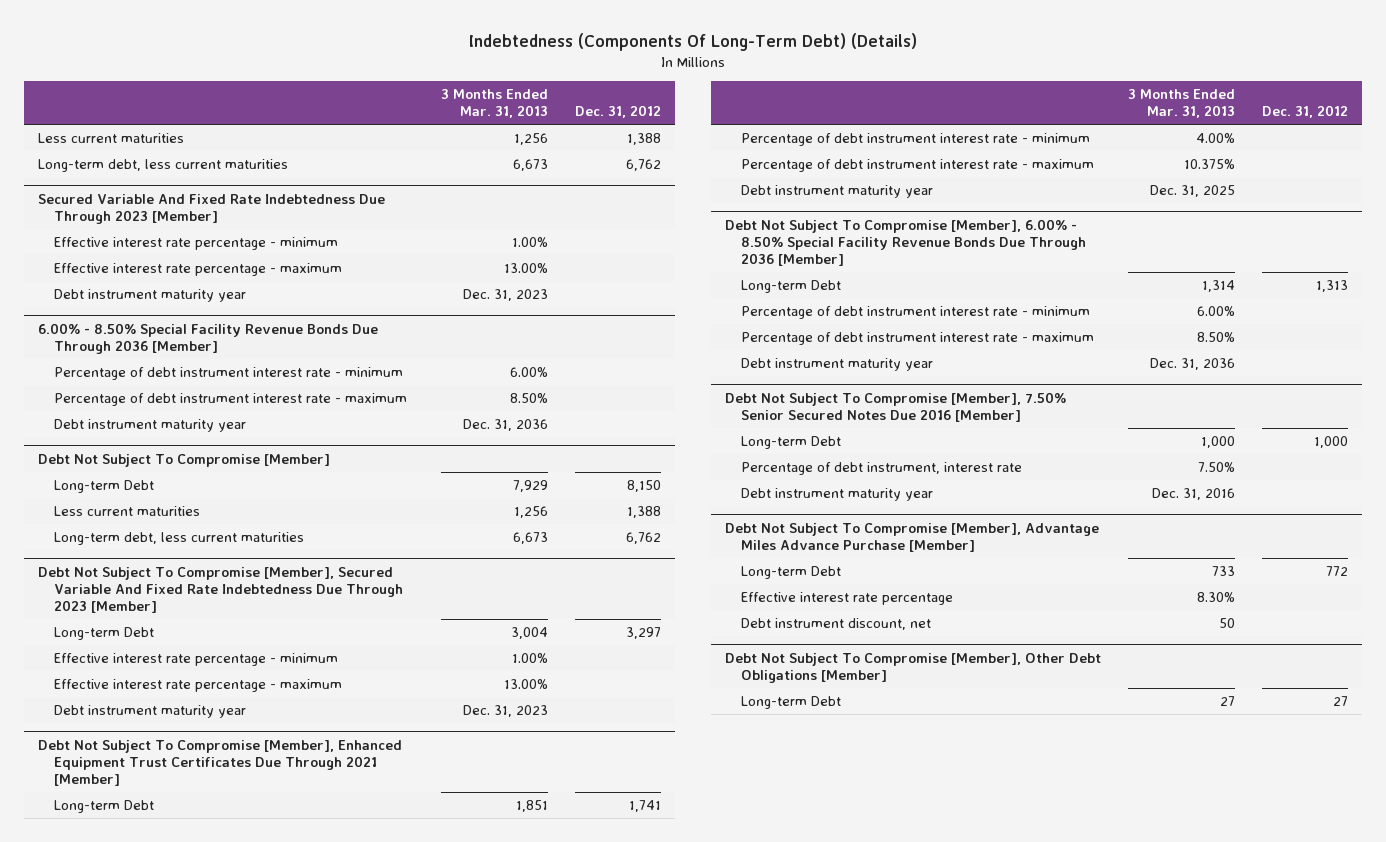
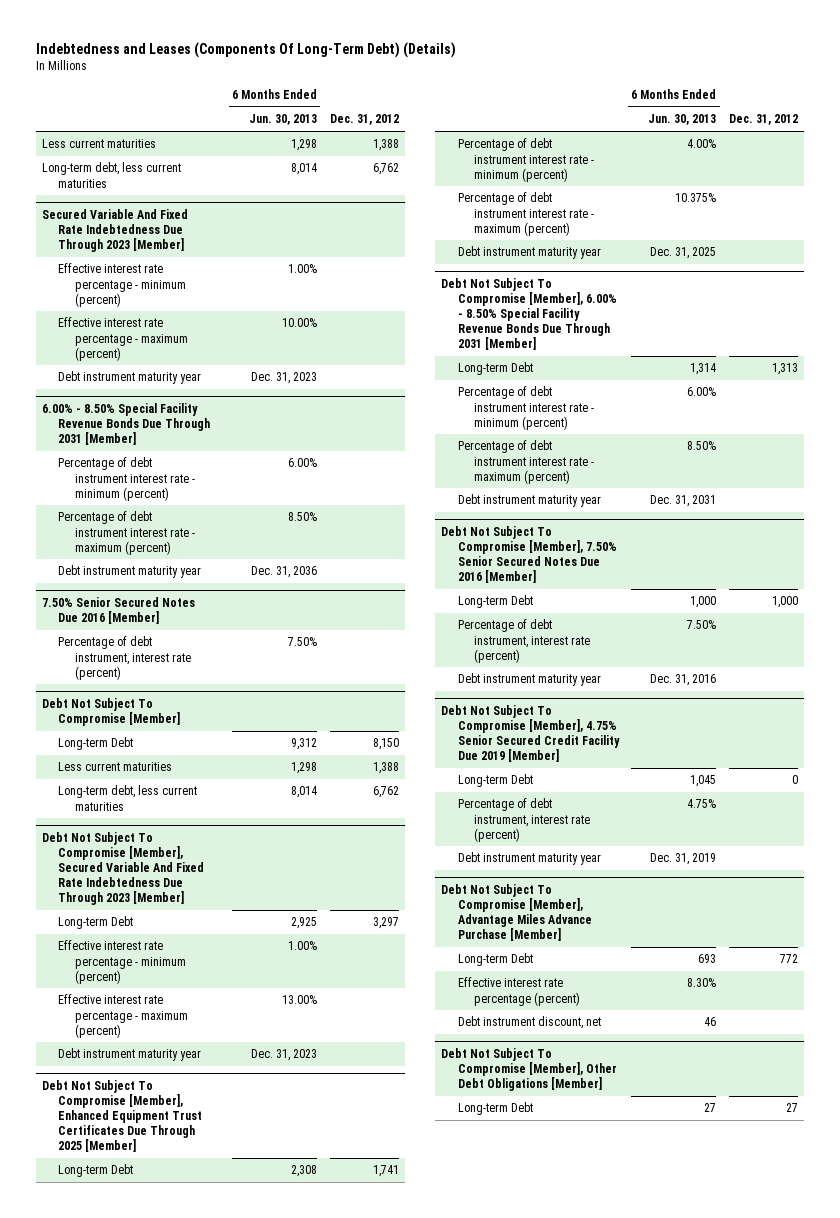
- Indebtedness (Components Of Long-Term Debt) (Details)
+ Indebtedness and Leases (Components Of Long-Term Debt) (Details)
- | 3 Months Ended Mar. 31, 2013 | Dec. 31, 2012
+ | 6 Months Ended Jun. 30, 2013 | Dec. 31, 2012
@ Secured Variable And Fixed Rate Indebtedness Due Through 2023 [Member]
- Effective interest rate percentage - minimum | 1.00% |
- Effective interest rate percentage - maximum | 13.00% |
+ Effective interest rate percentage - minimum (percent) | 1.00% |
+ Effective interest rate percentage - maximum (percent) | 10.00% |
- 6.00% - 8.50% Special Facility Revenue Bonds Due Through 2036 [Member]
- Percentage of debt instrument interest rate - minimum | 6.00% |
- Percentage of debt instrument interest rate - maximum | 8.50% |
+ 6.00% - 8.50% Special Facility Revenue Bonds Due Through 2031 [Member]
+ Percentage of debt instrument interest rate - minimum (percent) | 6.00% |
+ Percentage of debt instrument interest rate - maximum (percent) | 8.50% |
+ 7.50% Senior Secured Notes Due 2016 [Member]
+ Percentage of debt instrument, interest rate (percent) | 7.50% |
@ Debt Not Subject To Compromise [Member], Secured Variable And Fixed Rate Indebtedness Due Through 2023 [Member]
- Effective interest rate percentage - minimum | 1.00% |
- Effective interest rate percentage - maximum | 13.00% |
+ Effective interest rate percentage - minimum (percent) | 1.00% |
+ Effective interest rate percentage - maximum (percent) | 13.00% |
- Debt Not Subject To Compromise [Member], Enhanced Equipment Trust Certificates Due Through 2021 [Member]
+ Debt Not Subject To Compromise [Member], Enhanced Equipment Trust Certificates Due Through 2025 [Member]
- Percentage of debt instrument interest rate - minimum | 4.00% |
- Percentage of debt instrument interest rate - maximum | 10.375% |
+ Percentage of debt instrument interest rate - minimum (percent) | 4.00% |
+ Percentage of debt instrument interest rate - maximum (percent) | 10.375% |
- Debt Not Subject To Compromise [Member], 6.00% - 8.50% Special Facility Revenue Bonds Due Through 2036 [Member]
+ Debt Not Subject To Compromise [Member], 6.00% - 8.50% Special Facility Revenue Bonds Due Through 2031 [Member]
- Percentage of debt instrument interest rate - minimum | 6.00% |
- Percentage of debt instrument interest rate - maximum | 8.50% |
+ Percentage of debt instrument interest rate - minimum (percent) | 6.00% |
+ Percentage of debt instrument interest rate - maximum (percent) | 8.50% |
@ Debt Not Subject To Compromise [Member], 7.50% Senior Secured Notes Due 2016 [Member]
- Percentage of debt instrument, interest rate | 7.50% |
+ Percentage of debt instrument, interest rate (percent) | 7.50% |
+ Debt Not Subject To Compromise [Member], 4.75% Senior Secured Credit Facility Due 2019 [Member]
+ Long-term Debt | 1,045 | 0
+ Percentage of debt instrument, interest rate (percent) | 4.75% |
+ Debt instrument maturity year | Dec. 31, 2019 |
@ Debt Not Subject To Compromise [Member], Advantage Miles Advance Purchase [Member]
- Effective interest rate percentage | 8.30% |
+ Effective interest rate percentage (percent) | 8.30% |

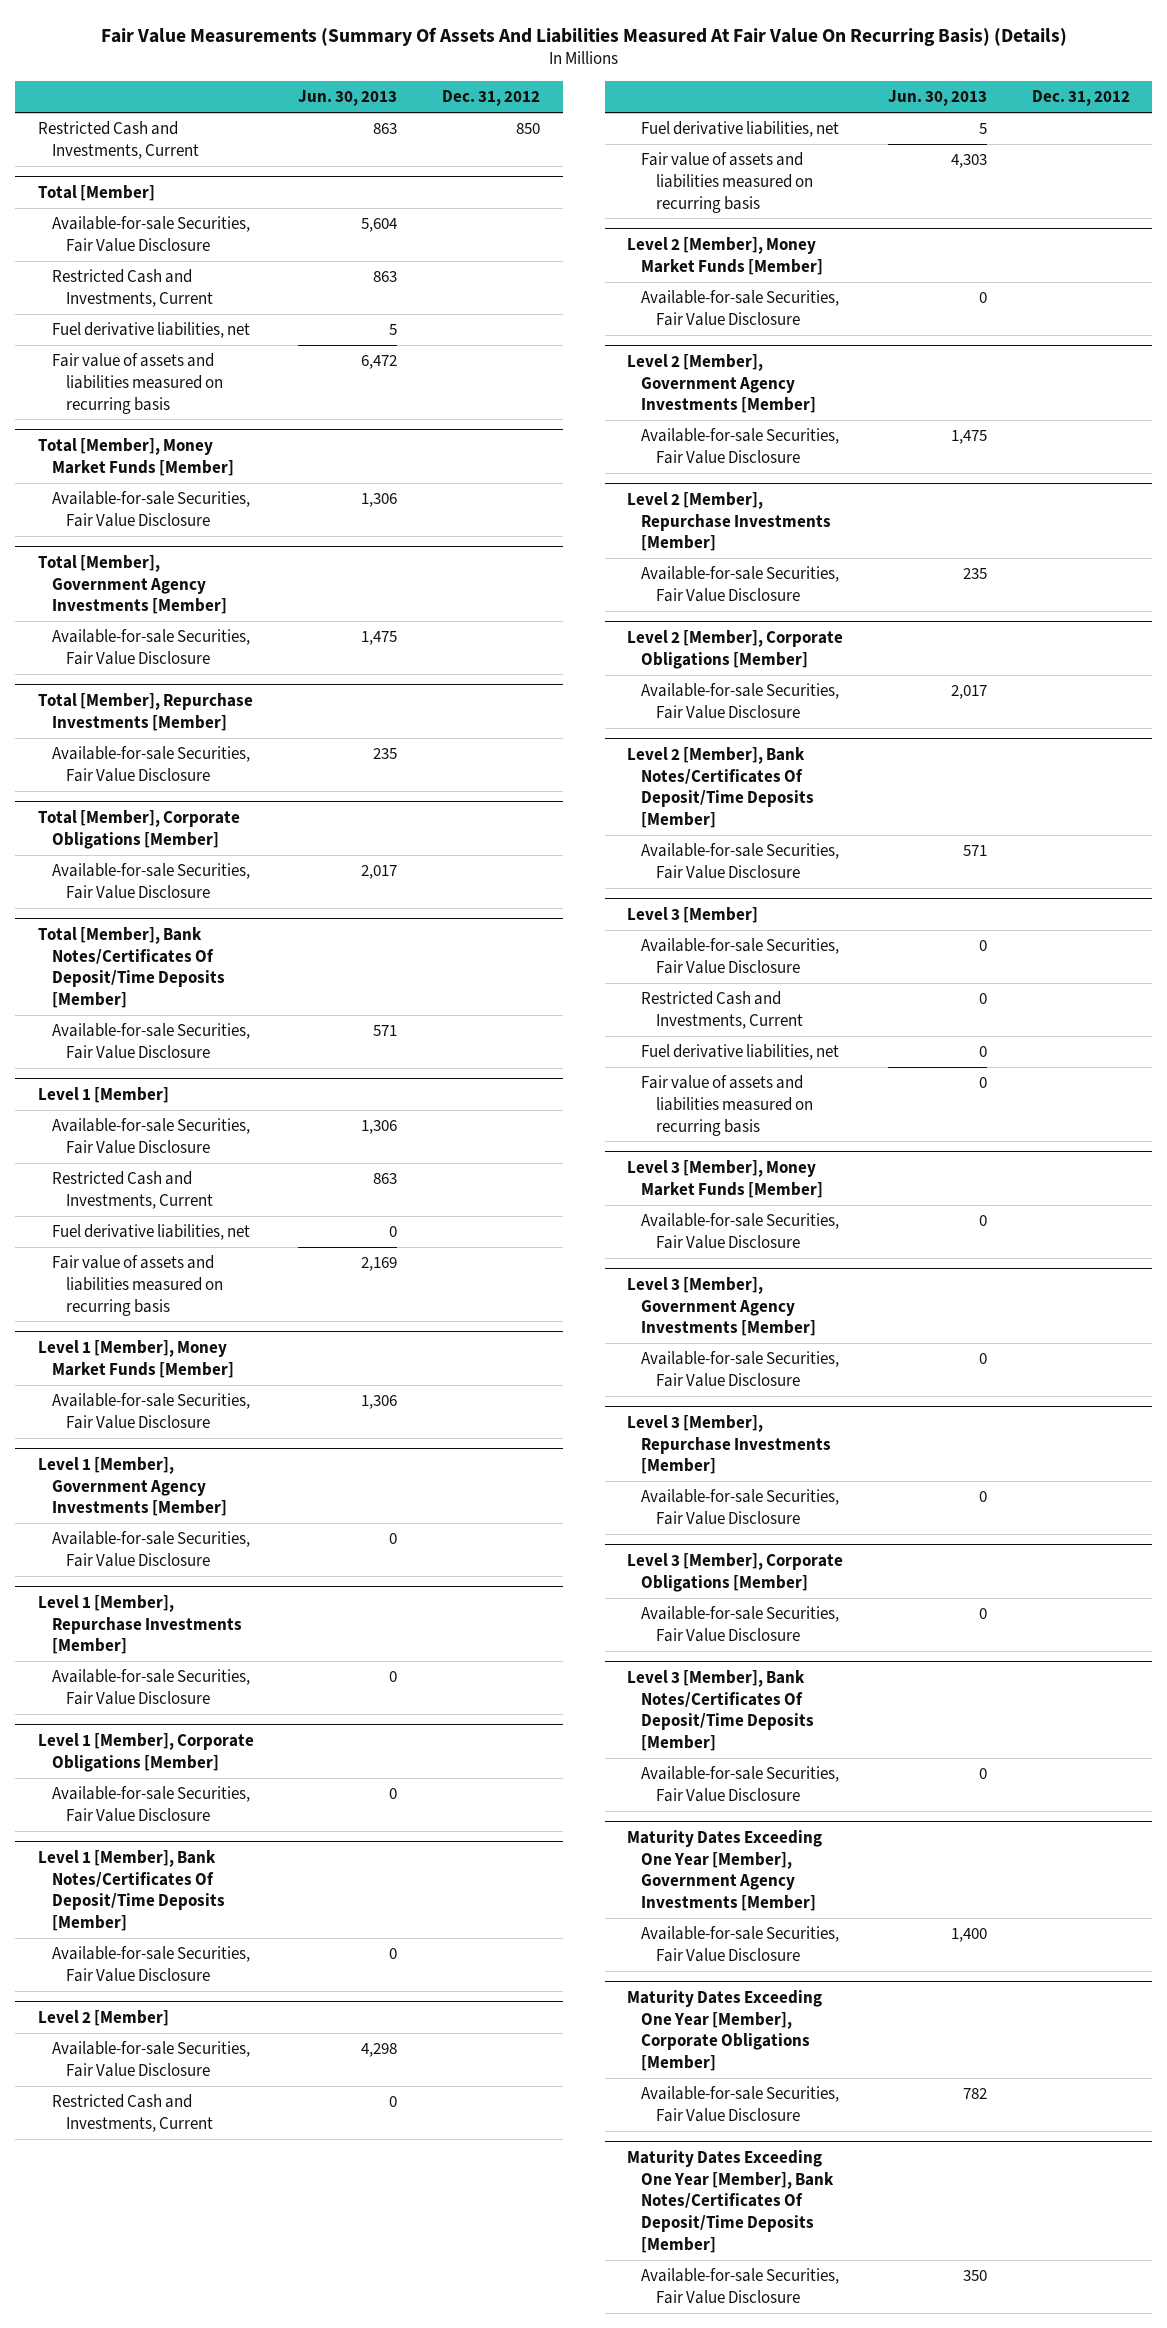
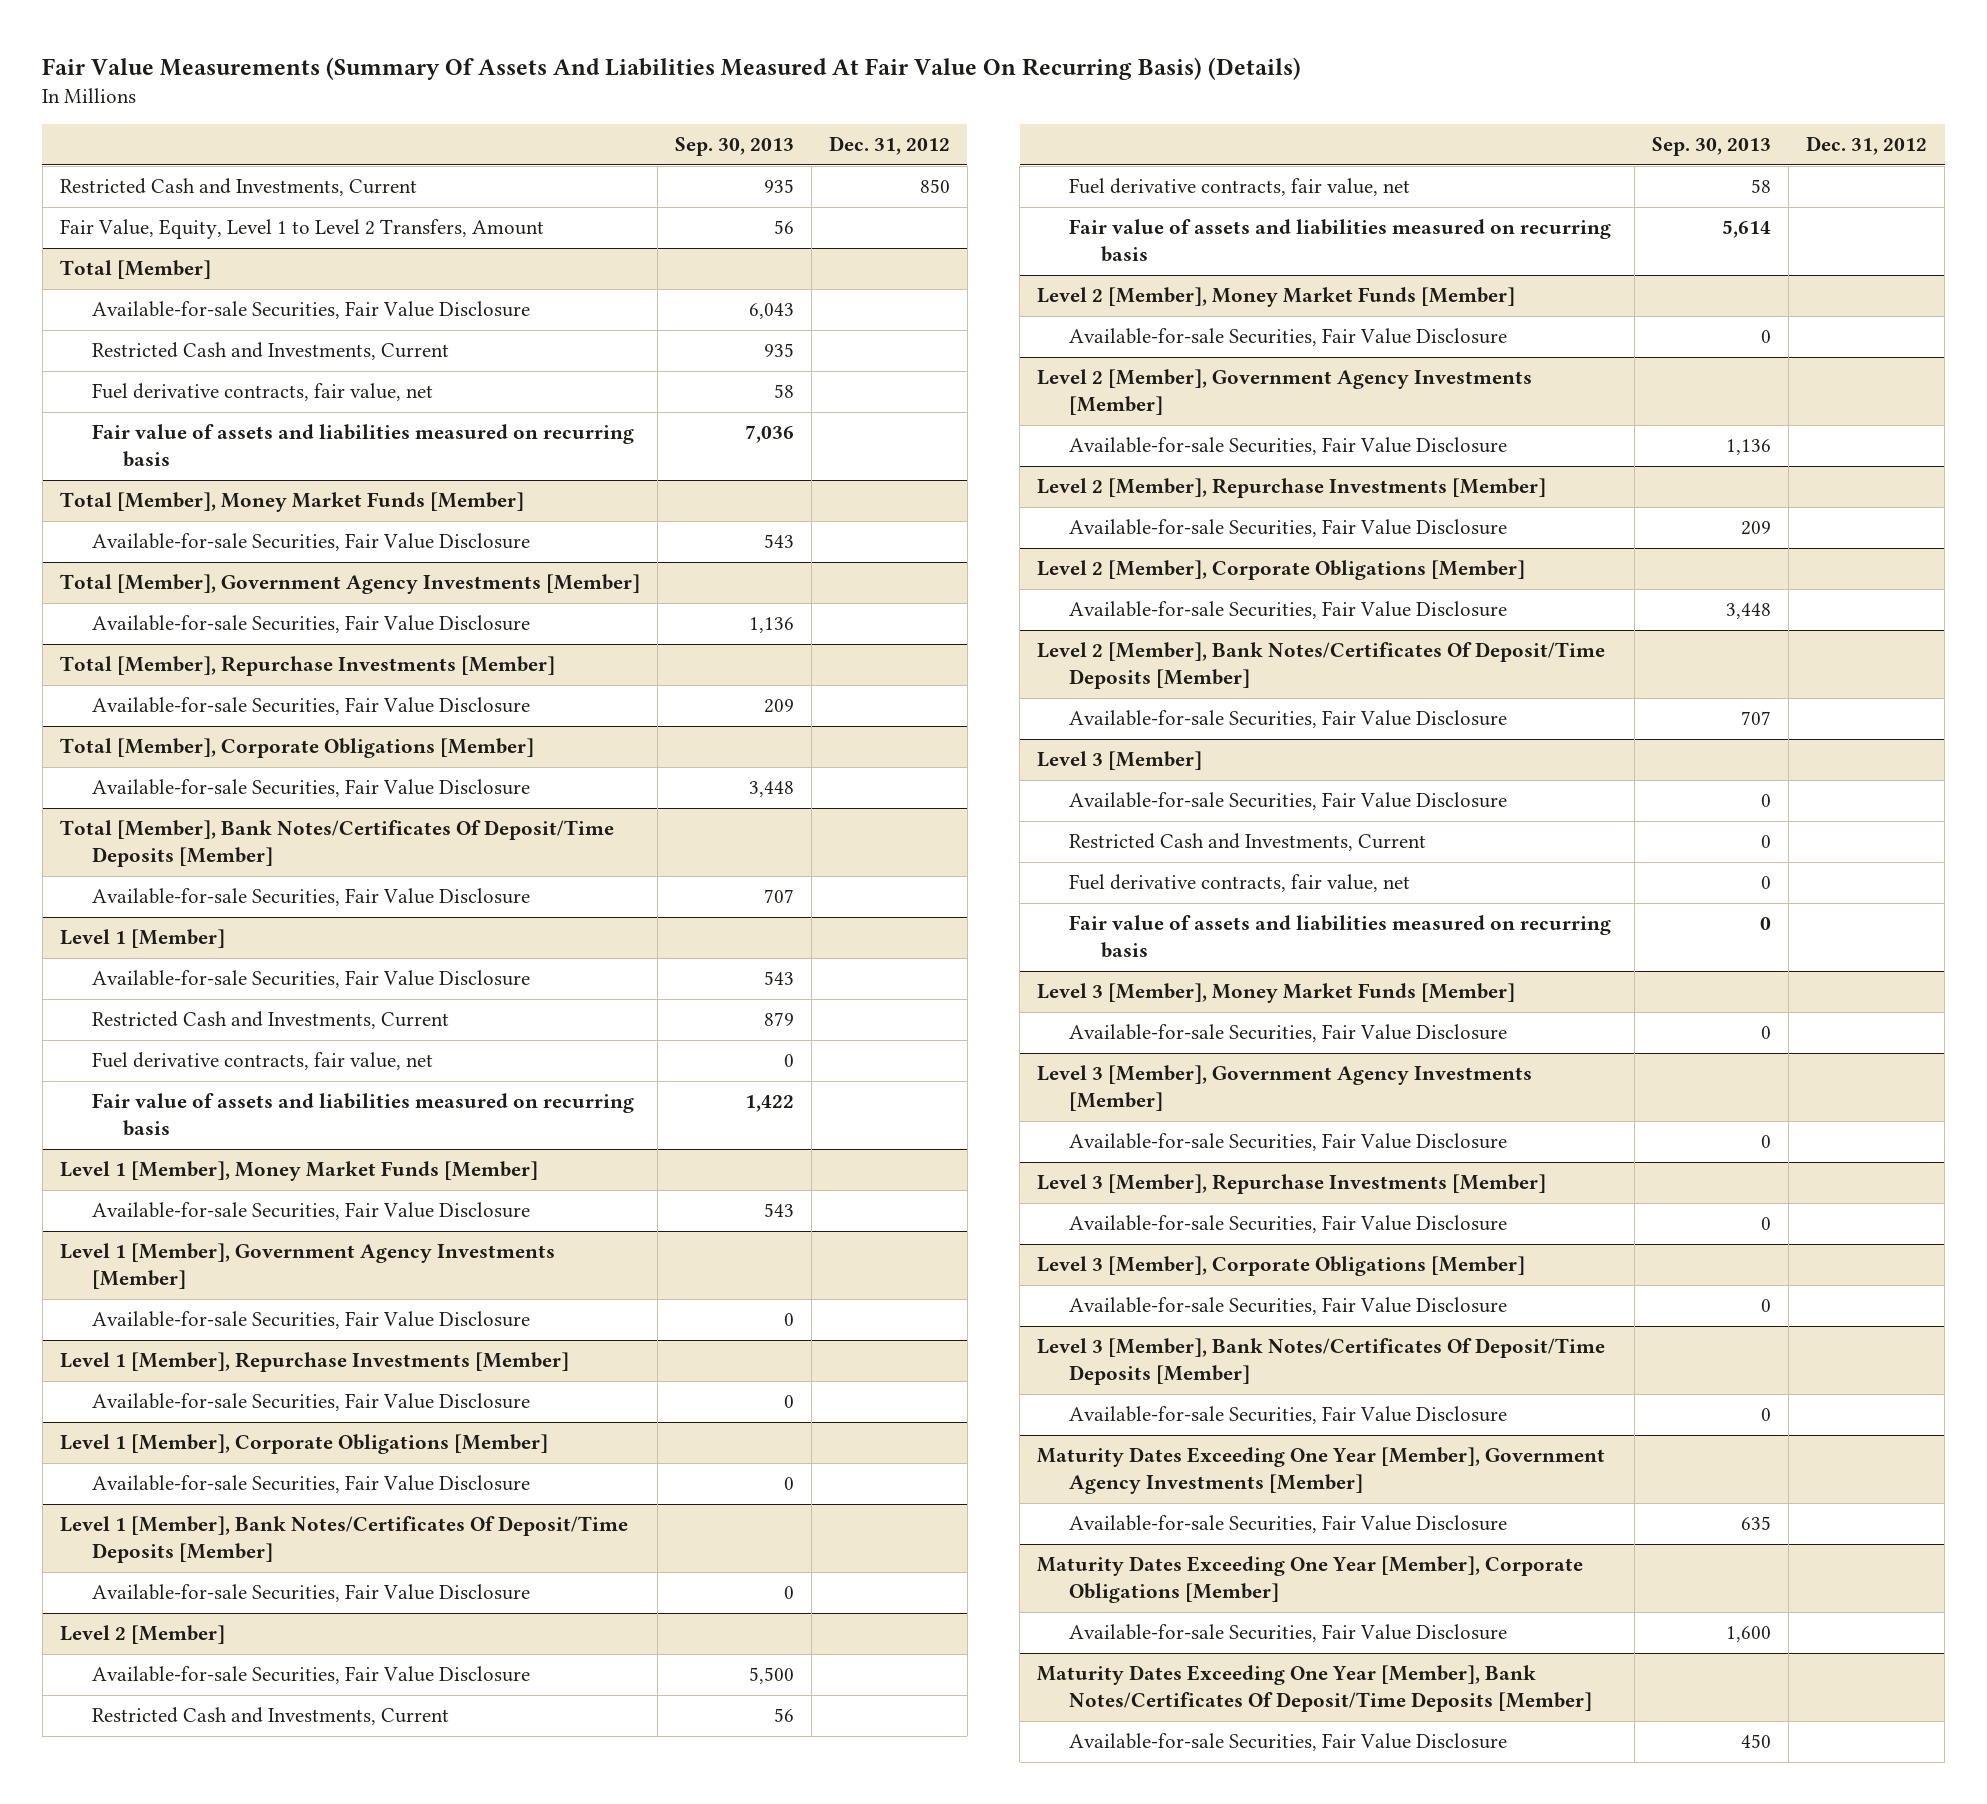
- | Jun. 30, 2013 | Dec. 31, 2012
+ | Sep. 30, 2013 | Dec. 31, 2012
+ Fair Value, Equity, Level 1 to Level 2 Transfers, Amount | 56 |
@ Total [Member]
- Fuel derivative liabilities, net | 5 |
+ Fuel derivative contracts, fair value, net | 58 |
@ Level 1 [Member]
- Fuel derivative liabilities, net | 0 |
+ Fuel derivative contracts, fair value, net | 0 |
@ Level 2 [Member]
- Fuel derivative liabilities, net | 5 |
+ Fuel derivative contracts, fair value, net | 58 |
@ Level 3 [Member]
- Fuel derivative liabilities, net | 0 |
+ Fuel derivative contracts, fair value, net | 0 |

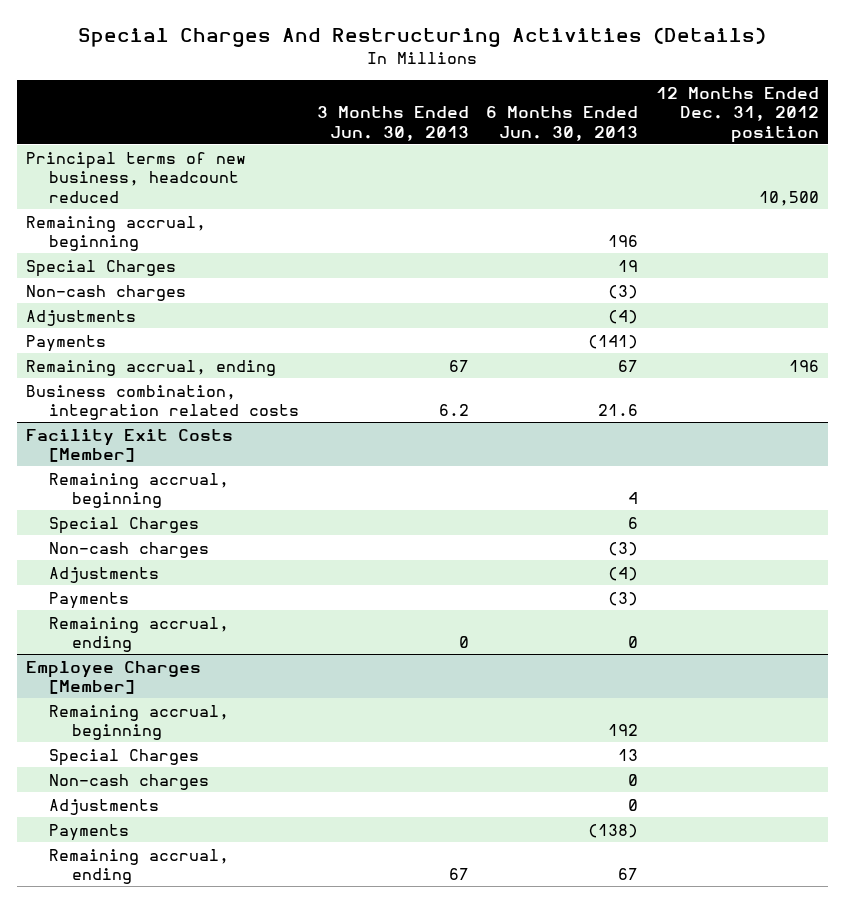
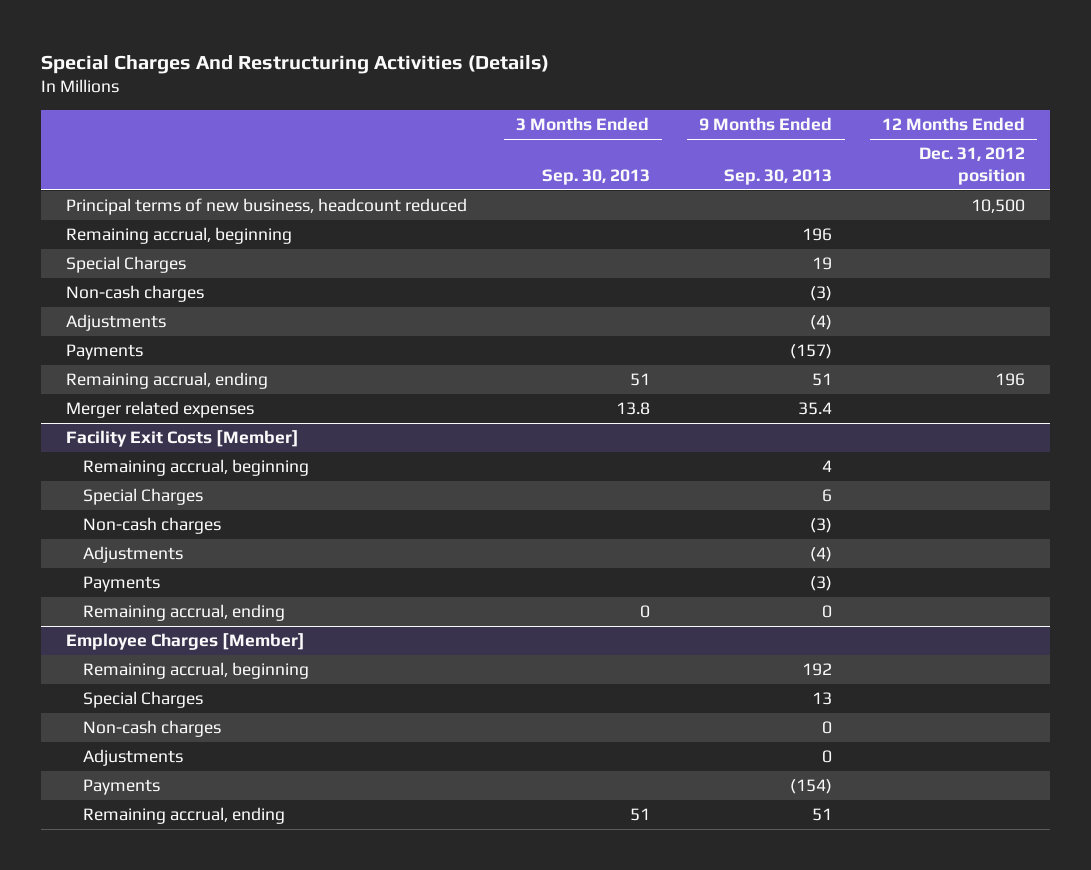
- | 3 Months Ended Jun. 30, 2013 | 6 Months Ended Jun. 30, 2013 | 12 Months Ended Dec. 31, 2012 position
+ | 3 Months Ended Sep. 30, 2013 | 9 Months Ended Sep. 30, 2013 | 12 Months Ended Dec. 31, 2012 position
- Business combination, integration related costs | 6.2 | 21.6 |
+ Merger related expenses | 13.8 | 35.4 |

